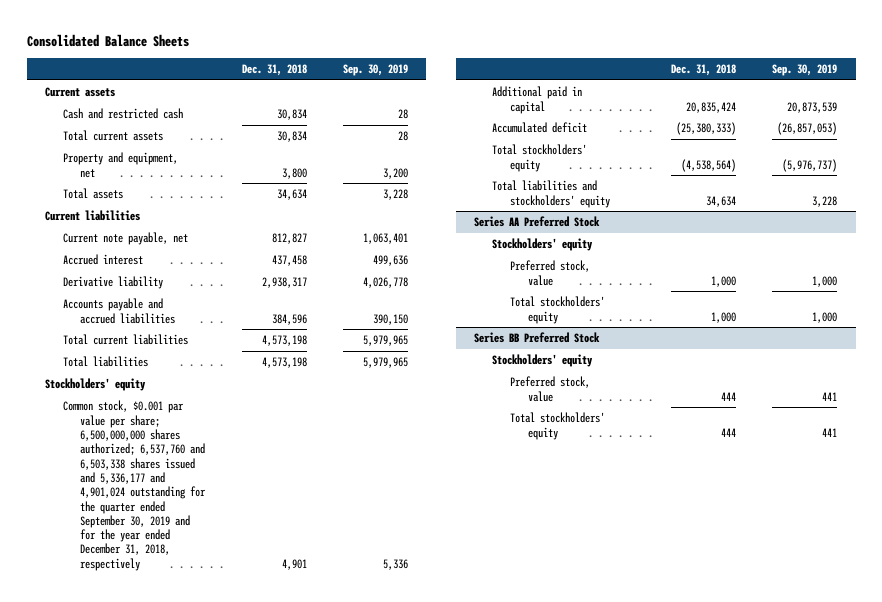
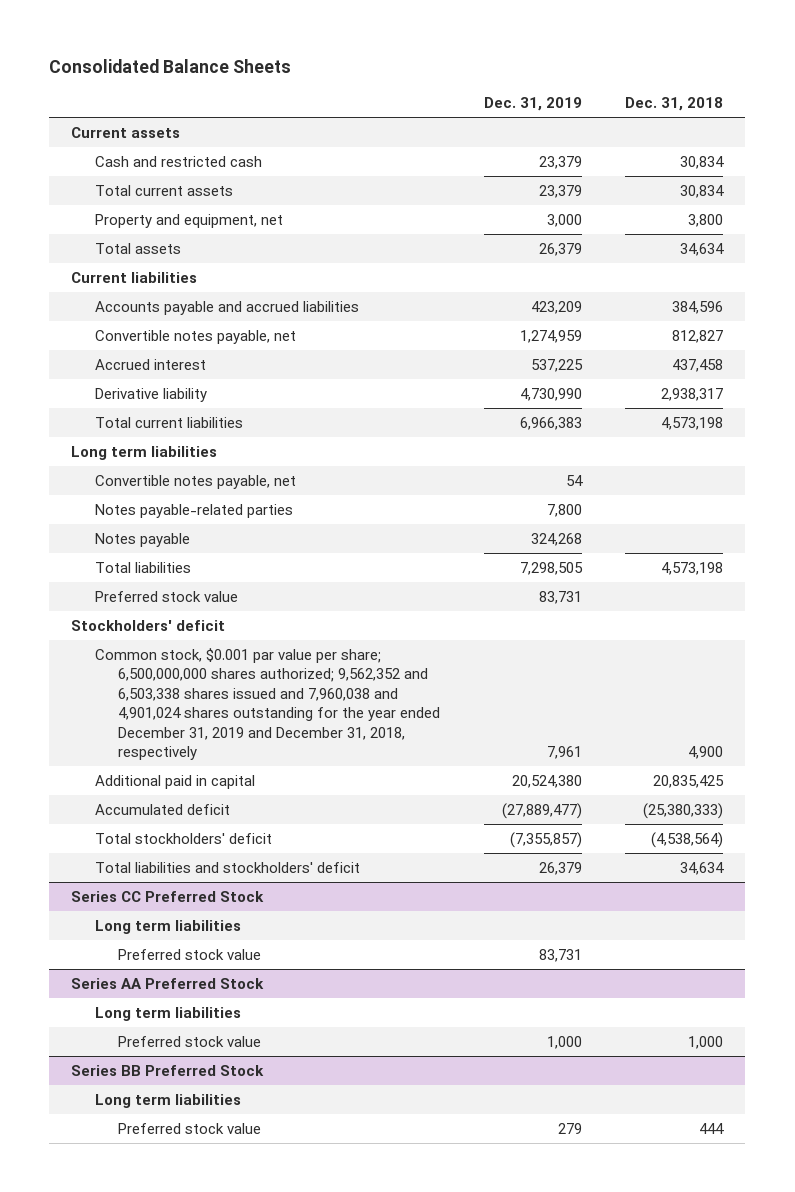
- | Dec. 31, 2018 | Sep. 30, 2019
+ | Dec. 31, 2019 | Dec. 31, 2018
- Current note payable, net | 812,827 | 1,063,401
moved up: Accounts payable and accrued liabilities | 423,209 | 384,596
+ Convertible notes payable, net | 1,274,959 | 812,827
+ Long term liabilities
+ Convertible notes payable, net | 54 |
+ Notes payable-related parties | 7,800 |
+ Notes payable | 324,268 |
- Stockholders' equity
- Common stock, $0.001 par value per share; 6,500,000,000 shares authorized; 6,537,760 and 6,503,338 shares issued and 5,336,177 and 4,901,024 outstanding for the quarter ended September 30, 2019 and for the year ended December 31, 2018, respectively | 4,901 | 5,336
- Additional paid in capital | 20,835,424 | 20,873,539
+ Preferred stock value | 83,731 |
+ Stockholders' deficit
+ Common stock, $0.001 par value per share; 6,500,000,000 shares authorized; 9,562,352 and 6,503,338 shares issued and 7,960,038 and 4,901,024 shares outstanding for the year ended December 31, 2019 and December 31, 2018, respectively | 7,961 | 4,900
+ Additional paid in capital | 20,524,380 | 20,835,425
- Total stockholders' equity | (4,538,564) | (5,976,737)
- Total liabilities and stockholders' equity | 34,634 | 3,228
+ Total stockholders' deficit | (7,355,857) | (4,538,564)
+ Total liabilities and stockholders' deficit | 26,379 | 34,634
+ Series CC Preferred Stock
+ Long term liabilities
+ Preferred stock value | 83,731 |
@ Series AA Preferred Stock
- Stockholders' equity
- Preferred stock, value | 1,000 | 1,000
- Total stockholders' equity | 1,000 | 1,000
+ Long term liabilities
+ Preferred stock value | 1,000 | 1,000
@ Series BB Preferred Stock
- Stockholders' equity
- Preferred stock, value | 444 | 441
- Total stockholders' equity | 444 | 441
+ Long term liabilities
+ Preferred stock value | 279 | 444

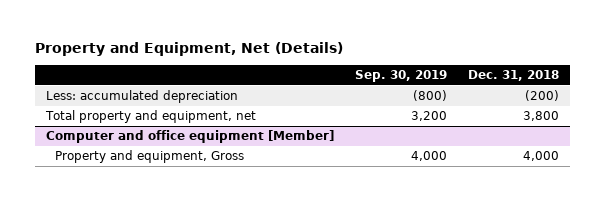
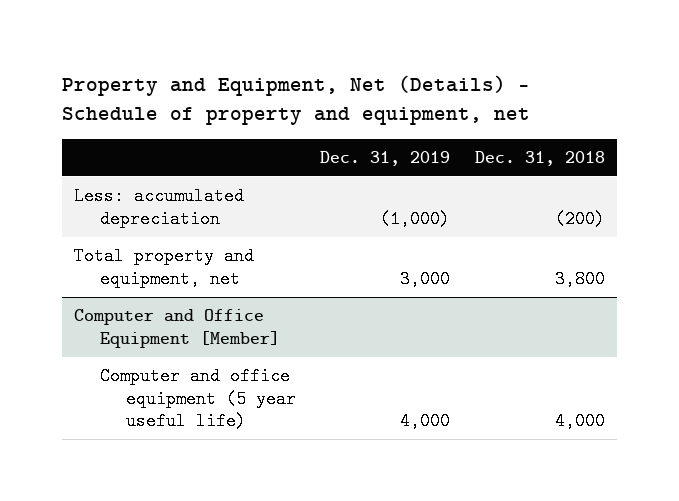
- Property and Equipment, Net (Details)
+ Property and Equipment, Net (Details) - Schedule of property and equipment, net
- | Sep. 30, 2019 | Dec. 31, 2018
+ | Dec. 31, 2019 | Dec. 31, 2018
- Computer and office equipment [Member]
- Property and equipment, Gross | 4,000 | 4,000
+ Computer and Office Equipment [Member]
+ Computer and office equipment (5 year useful life) | 4,000 | 4,000

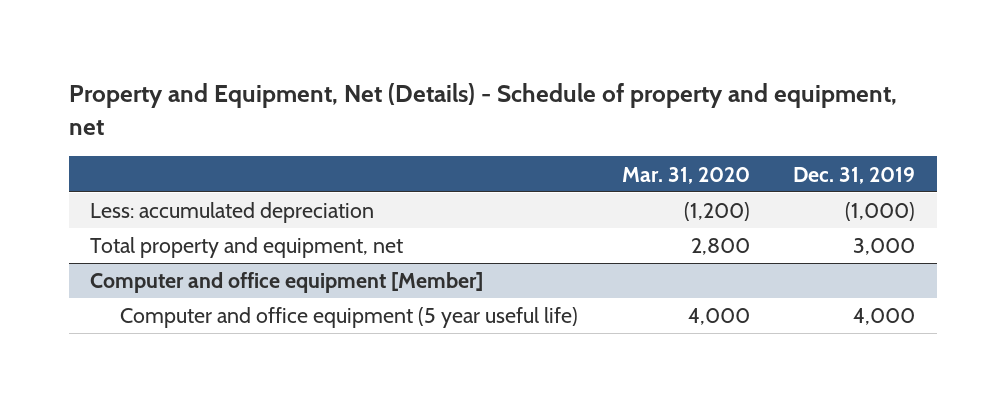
- | Dec. 31, 2019 | Dec. 31, 2018
+ | Mar. 31, 2020 | Dec. 31, 2019
- Computer and Office Equipment [Member]
+ Computer and office equipment [Member]

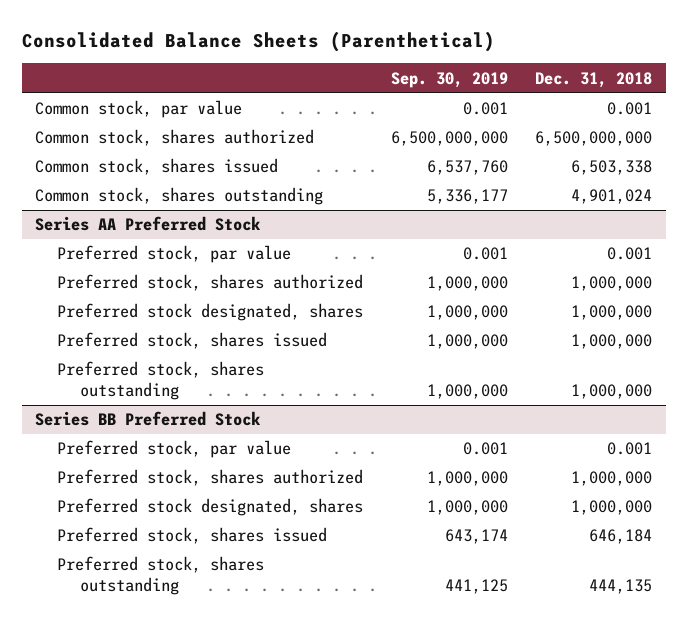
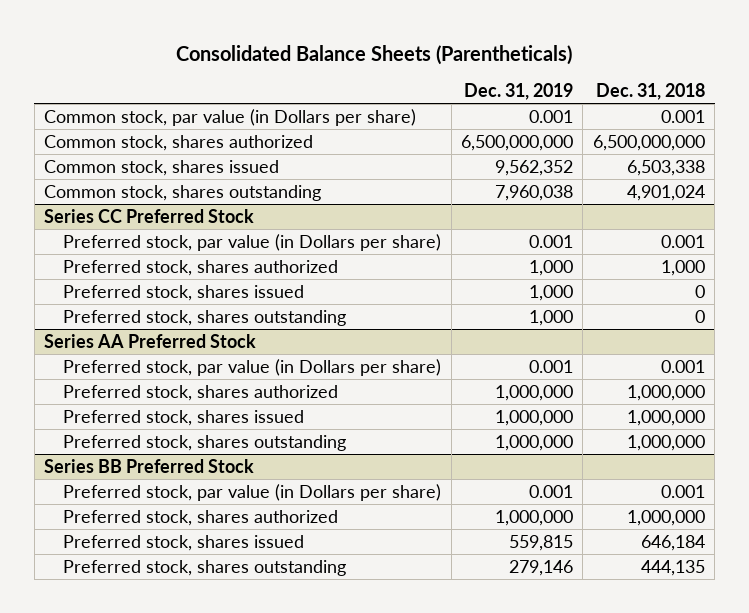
- Consolidated Balance Sheets (Parenthetical)
+ Consolidated Balance Sheets (Parentheticals)
- | Sep. 30, 2019 | Dec. 31, 2018
+ | Dec. 31, 2019 | Dec. 31, 2018
- Common stock, par value | 0.001 | 0.001
+ Common stock, par value (in Dollars per share) | 0.001 | 0.001
+ Series CC Preferred Stock
+ Preferred stock, par value (in Dollars per share) | 0.001 | 0.001
+ Preferred stock, shares authorized | 1,000 | 1,000
+ Preferred stock, shares issued | 1,000 | 0
+ Preferred stock, shares outstanding | 1,000 | 0
@ Series AA Preferred Stock
- Preferred stock, par value | 0.001 | 0.001
+ Preferred stock, par value (in Dollars per share) | 0.001 | 0.001
- Preferred stock designated, shares | 1,000,000 | 1,000,000
@ Series BB Preferred Stock
- Preferred stock, par value | 0.001 | 0.001
+ Preferred stock, par value (in Dollars per share) | 0.001 | 0.001
- Preferred stock designated, shares | 1,000,000 | 1,000,000

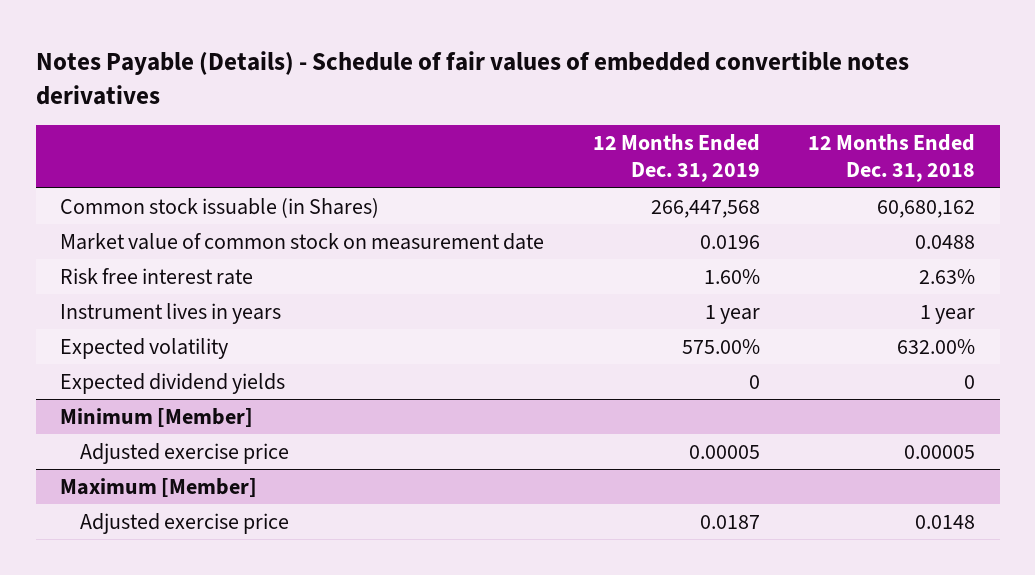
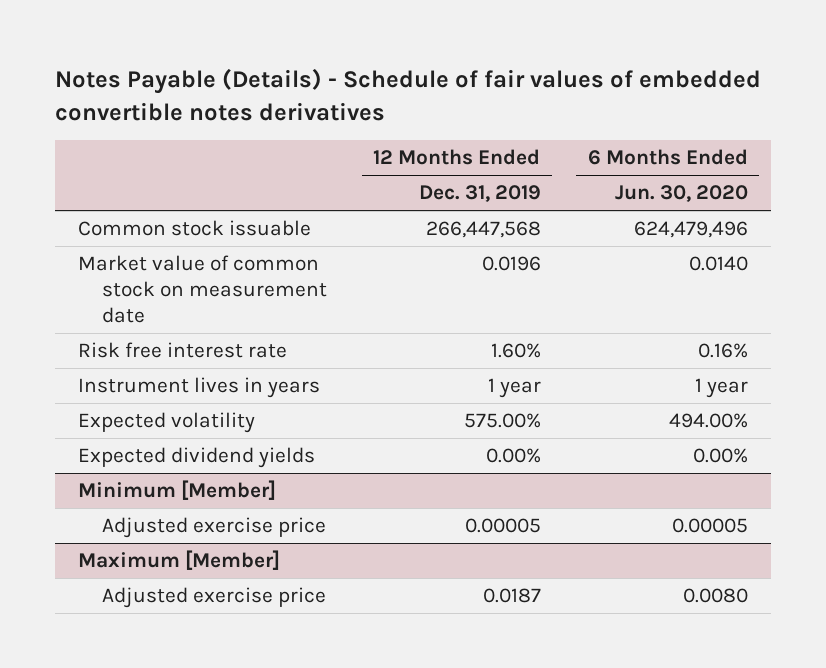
- | 12 Months Ended Dec. 31, 2019 | 12 Months Ended Dec. 31, 2018
+ | 12 Months Ended Dec. 31, 2019 | 6 Months Ended Jun. 30, 2020
- Common stock issuable (in Shares) | 266,447,568 | 60,680,162
+ Common stock issuable | 266,447,568 | 624,479,496
- Expected dividend yields | 0 | 0
+ Expected dividend yields | 0.00% | 0.00%

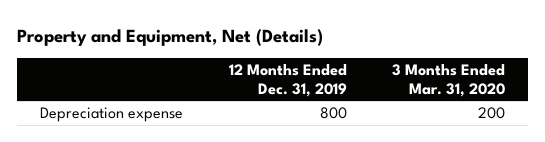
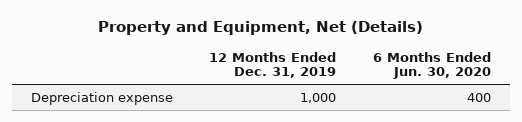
- | 12 Months Ended Dec. 31, 2019 | 3 Months Ended Mar. 31, 2020
+ | 12 Months Ended Dec. 31, 2019 | 6 Months Ended Jun. 30, 2020
- Depreciation expense | 800 | 200
+ Depreciation expense | 1,000 | 400

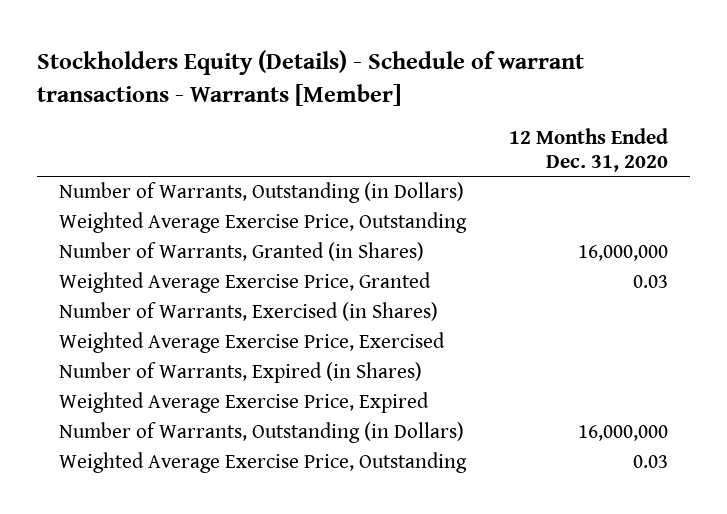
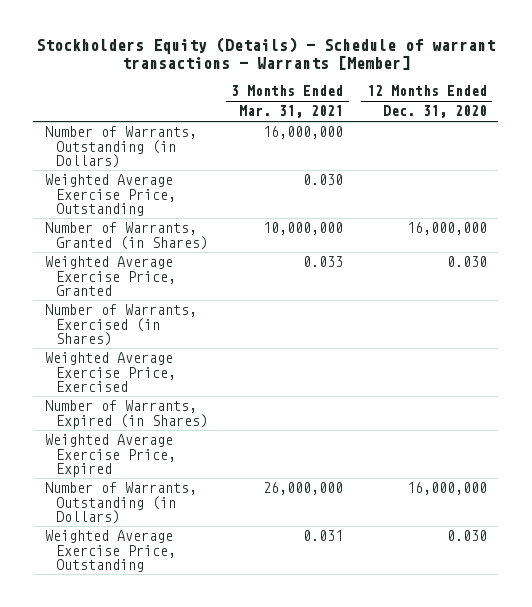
- | 12 Months Ended Dec. 31, 2020
+ | 3 Months Ended Mar. 31, 2021 | 12 Months Ended Dec. 31, 2020
- Weighted Average Exercise Price, Granted | 0.03
+ Weighted Average Exercise Price, Granted | 0.033 | 0.030
- Weighted Average Exercise Price, Outstanding | 0.03
+ Weighted Average Exercise Price, Outstanding | 0.031 | 0.030

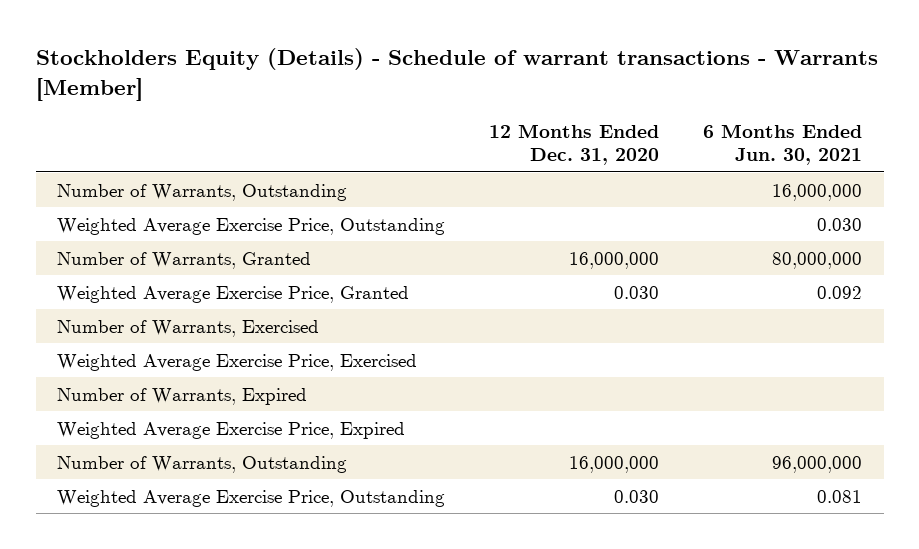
- | 3 Months Ended Mar. 31, 2021 | 12 Months Ended Dec. 31, 2020
+ | 12 Months Ended Dec. 31, 2020 | 6 Months Ended Jun. 30, 2021
- Number of Warrants, Outstanding (in Dollars) | 16,000,000 |
+ Number of Warrants, Outstanding | | 16,000,000
- Number of Warrants, Granted (in Shares) | 10,000,000 | 16,000,000
+ Number of Warrants, Granted | 16,000,000 | 80,000,000
- Number of Warrants, Exercised (in Shares)
+ Number of Warrants, Exercised
- Number of Warrants, Expired (in Shares)
+ Number of Warrants, Expired
- Number of Warrants, Outstanding (in Dollars) | 26,000,000 | 16,000,000
+ Number of Warrants, Outstanding | 16,000,000 | 96,000,000

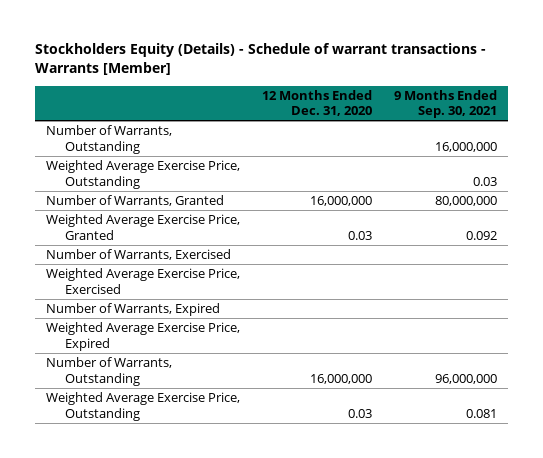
- | 12 Months Ended Dec. 31, 2020 | 6 Months Ended Jun. 30, 2021
+ | 12 Months Ended Dec. 31, 2020 | 9 Months Ended Sep. 30, 2021
- Weighted Average Exercise Price, Granted | 0.030 | 0.092
+ Weighted Average Exercise Price, Granted | 0.03 | 0.092
- Weighted Average Exercise Price, Outstanding | 0.030 | 0.081
+ Weighted Average Exercise Price, Outstanding | 0.03 | 0.081

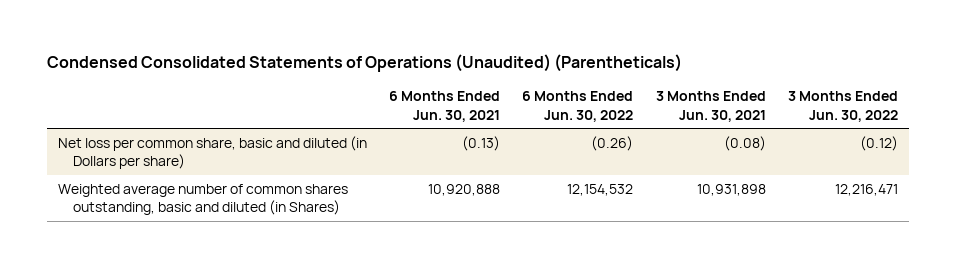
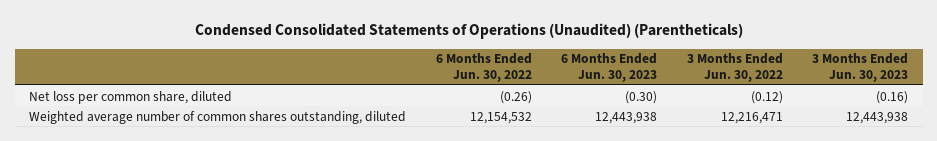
- | 6 Months Ended Jun. 30, 2021 | 6 Months Ended Jun. 30, 2022 | 3 Months Ended Jun. 30, 2021 | 3 Months Ended Jun. 30, 2022
+ | 6 Months Ended Jun. 30, 2022 | 6 Months Ended Jun. 30, 2023 | 3 Months Ended Jun. 30, 2022 | 3 Months Ended Jun. 30, 2023
- Net loss per common share, basic and diluted (in Dollars per share) | (0.13) | (0.26) | (0.08) | (0.12)
- Weighted average number of common shares outstanding, basic and diluted (in Shares) | 10,920,888 | 12,154,532 | 10,931,898 | 12,216,471
+ Net loss per common share, diluted | (0.26) | (0.30) | (0.12) | (0.16)
+ Weighted average number of common shares outstanding, diluted | 12,154,532 | 12,443,938 | 12,216,471 | 12,443,938

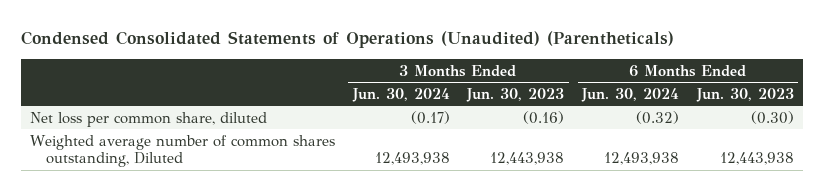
- | 6 Months Ended Jun. 30, 2022 | 6 Months Ended Jun. 30, 2023 | 3 Months Ended Jun. 30, 2022 | 3 Months Ended Jun. 30, 2023
+ | 3 Months Ended Jun. 30, 2024 | 3 Months Ended Jun. 30, 2023 | 6 Months Ended Jun. 30, 2024 | 6 Months Ended Jun. 30, 2023
- Weighted average number of common shares outstanding, diluted | 12,154,532 | 12,443,938 | 12,216,471 | 12,443,938
+ Weighted average number of common shares outstanding, Diluted | 12,493,938 | 12,443,938 | 12,493,938 | 12,443,938

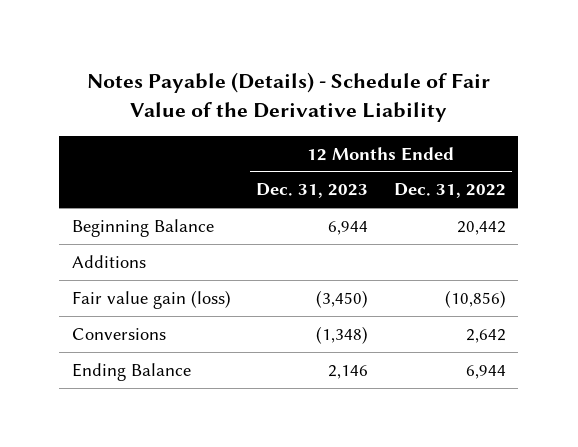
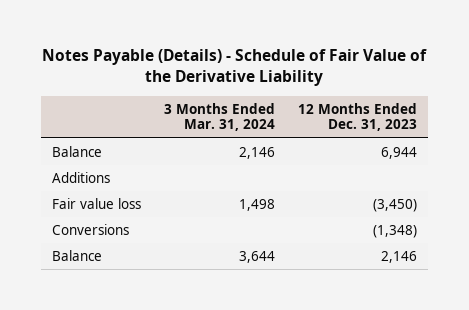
- | 12 Months Ended Dec. 31, 2023 | 12 Months Ended Dec. 31, 2022
+ | 3 Months Ended Mar. 31, 2024 | 12 Months Ended Dec. 31, 2023
- Beginning Balance | 6,944 | 20,442
+ Balance | 2,146 | 6,944
- Fair value gain (loss) | (3,450) | (10,856)
+ Fair value loss | 1,498 | (3,450)
- Ending Balance | 2,146 | 6,944
+ Balance | 3,644 | 2,146

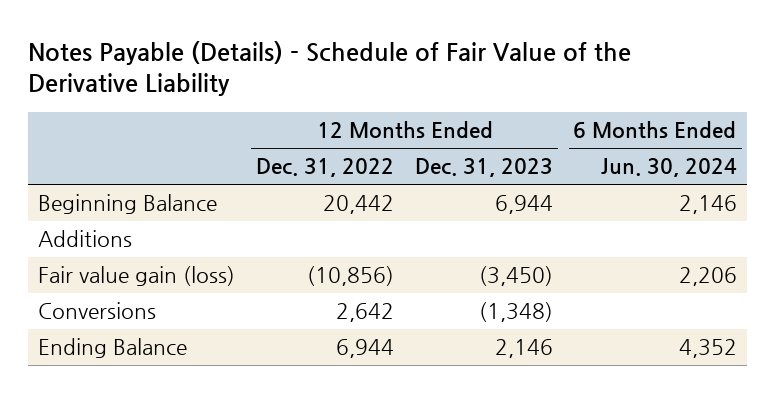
- | 3 Months Ended Mar. 31, 2024 | 12 Months Ended Dec. 31, 2023
+ | 12 Months Ended Dec. 31, 2022 | 12 Months Ended Dec. 31, 2023 | 6 Months Ended Jun. 30, 2024
- Balance | 2,146 | 6,944
+ Beginning Balance | 20,442 | 6,944 | 2,146
- Fair value loss | 1,498 | (3,450)
+ Fair value gain (loss) | (10,856) | (3,450) | 2,206
- Balance | 3,644 | 2,146
+ Ending Balance | 6,944 | 2,146 | 4,352

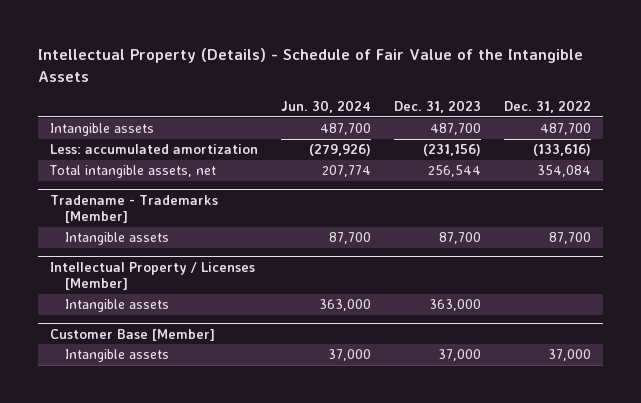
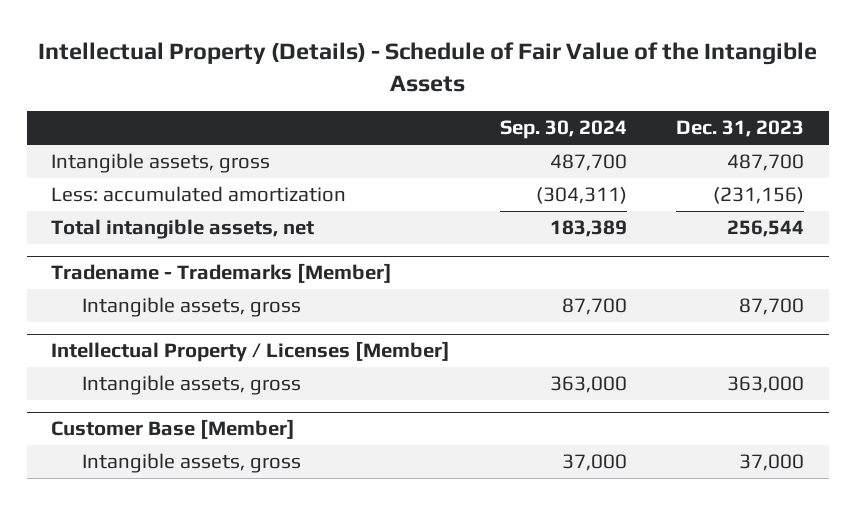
- | Jun. 30, 2024 | Dec. 31, 2023 | Dec. 31, 2022
+ | Sep. 30, 2024 | Dec. 31, 2023
- Intangible assets | 487,700 | 487,700 | 487,700
+ Intangible assets, gross | 487,700 | 487,700
@ Tradename - Trademarks [Member]
- Intangible assets | 87,700 | 87,700 | 87,700
+ Intangible assets, gross | 87,700 | 87,700
@ Intellectual Property / Licenses [Member]
- Intangible assets | 363,000 | 363,000 |
+ Intangible assets, gross | 363,000 | 363,000
@ Customer Base [Member]
- Intangible assets | 37,000 | 37,000 | 37,000
+ Intangible assets, gross | 37,000 | 37,000

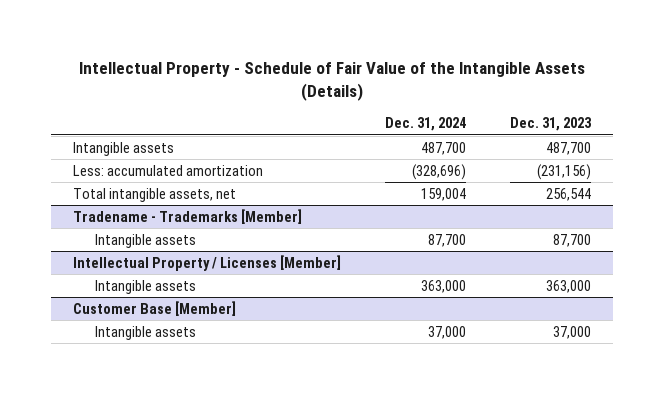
- Intellectual Property (Details) - Schedule of Fair Value of the Intangible Assets
+ Intellectual Property - Schedule of Fair Value of the Intangible Assets (Details)
- | Sep. 30, 2024 | Dec. 31, 2023
+ | Dec. 31, 2024 | Dec. 31, 2023
- Intangible assets, gross | 487,700 | 487,700
+ Intangible assets | 487,700 | 487,700
@ Tradename - Trademarks [Member]
- Intangible assets, gross | 87,700 | 87,700
+ Intangible assets | 87,700 | 87,700
@ Intellectual Property / Licenses [Member]
- Intangible assets, gross | 363,000 | 363,000
+ Intangible assets | 363,000 | 363,000
@ Customer Base [Member]
- Intangible assets, gross | 37,000 | 37,000
+ Intangible assets | 37,000 | 37,000

